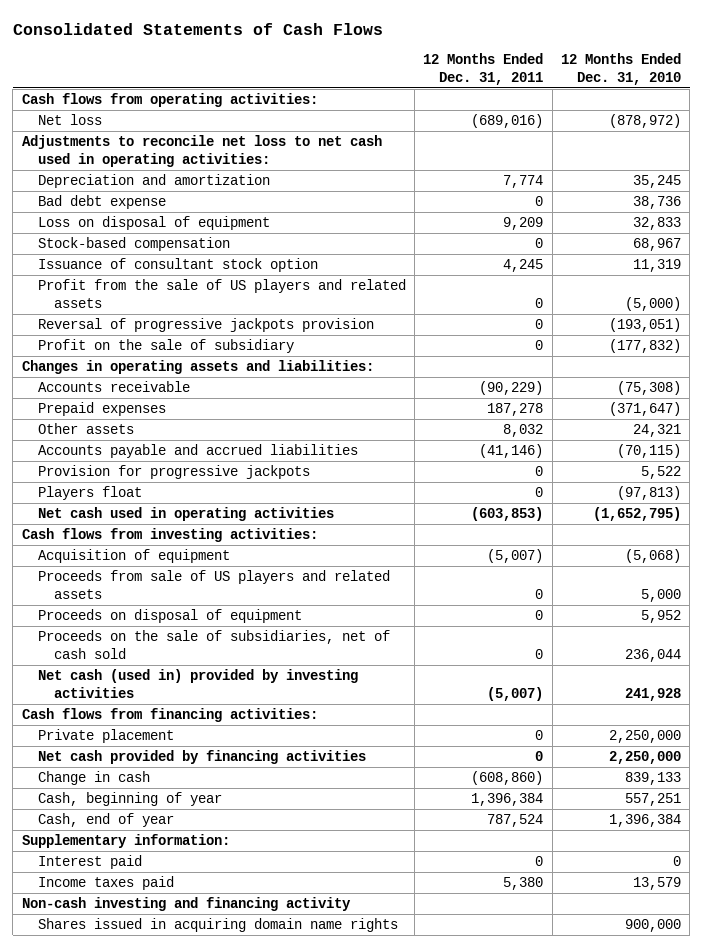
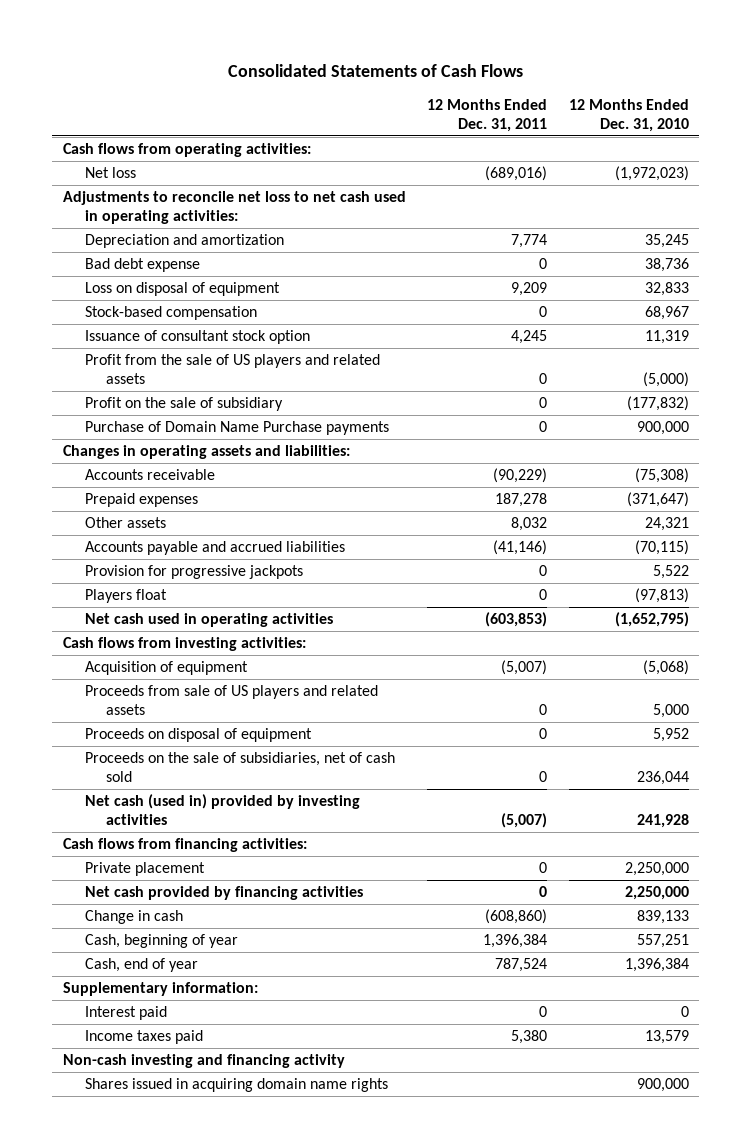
- Net loss | (689,016) | (878,972)
+ Net loss | (689,016) | (1,972,023)
- Reversal of progressive jackpots provision | 0 | (193,051)
+ Purchase of Domain Name Purchase payments | 0 | 900,000

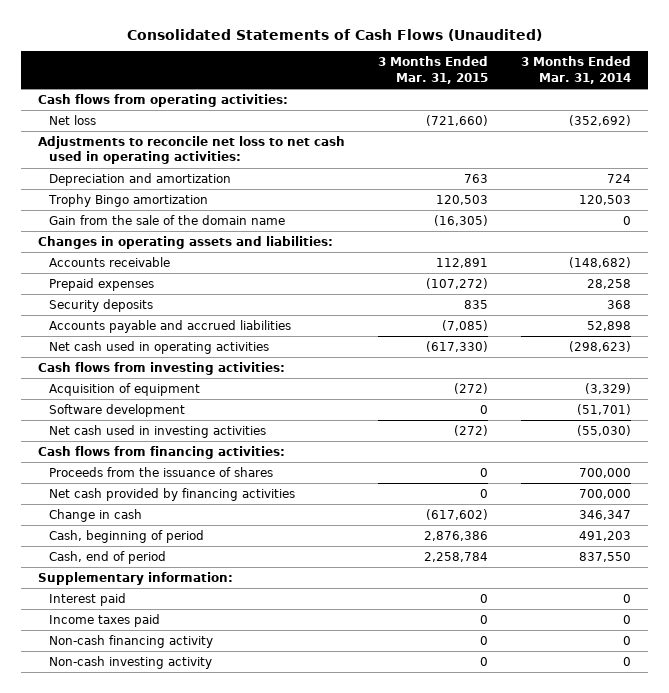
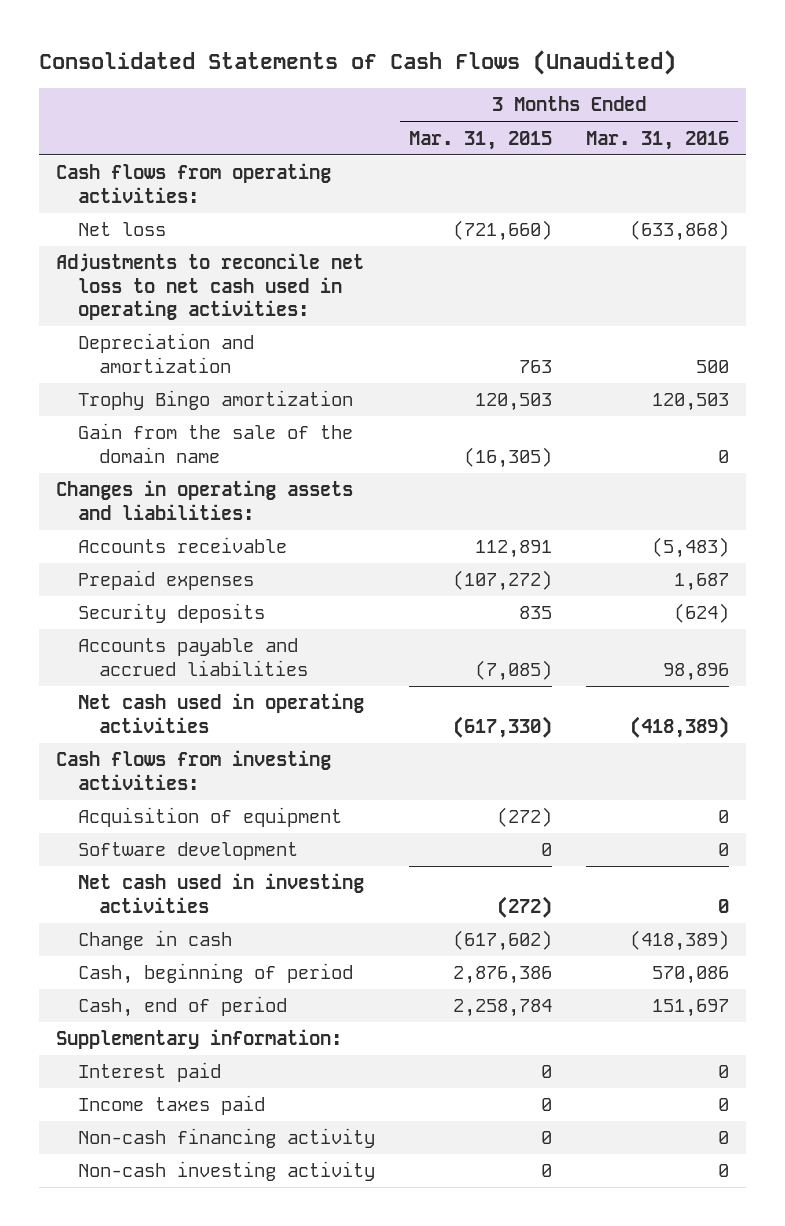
- | 3 Months Ended Mar. 31, 2015 | 3 Months Ended Mar. 31, 2014
+ | 3 Months Ended Mar. 31, 2015 | 3 Months Ended Mar. 31, 2016
- Cash flows from financing activities:
- Proceeds from the issuance of shares | 0 | 700,000
- Net cash provided by financing activities | 0 | 700,000

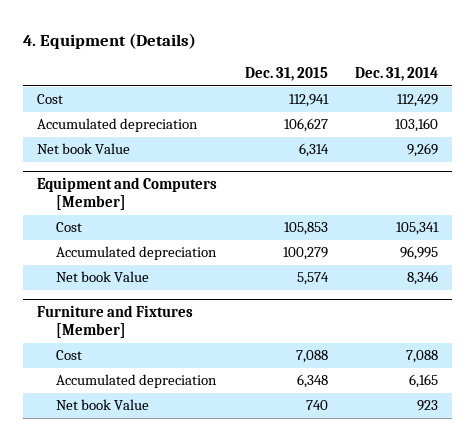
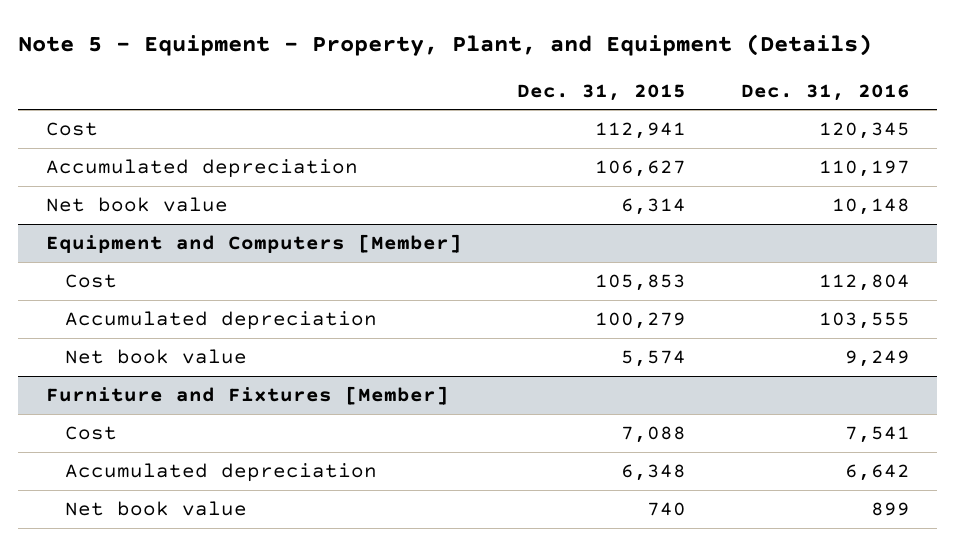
- 4. Equipment (Details)
+ Note 5 - Equipment - Property, Plant, and Equipment (Details)
- | Dec. 31, 2015 | Dec. 31, 2014
+ | Dec. 31, 2015 | Dec. 31, 2016
- Net book Value | 6,314 | 9,269
+ Net book value | 6,314 | 10,148
@ Equipment and Computers [Member]
- Net book Value | 5,574 | 8,346
+ Net book value | 5,574 | 9,249
@ Furniture and Fixtures [Member]
- Net book Value | 740 | 923
+ Net book value | 740 | 899

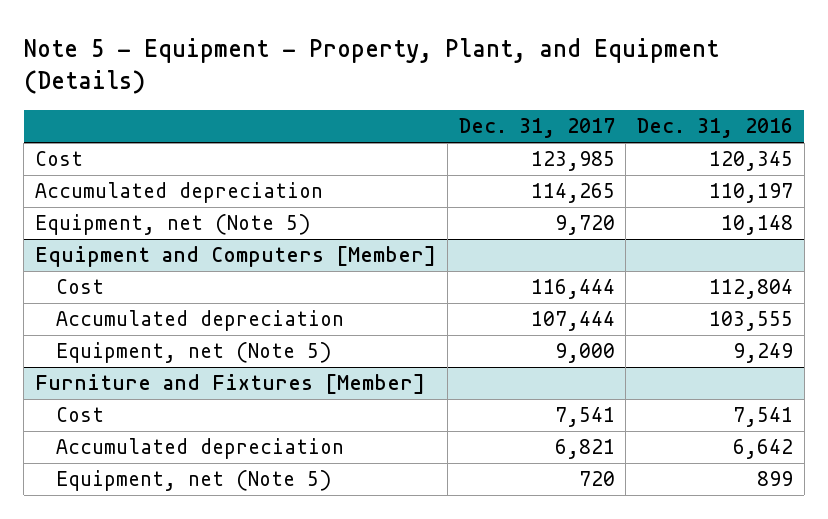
- | Dec. 31, 2015 | Dec. 31, 2016
+ | Dec. 31, 2017 | Dec. 31, 2016
- Net book value | 6,314 | 10,148
+ Equipment, net (Note 5) | 9,720 | 10,148
@ Equipment and Computers [Member]
- Net book value | 5,574 | 9,249
+ Equipment, net (Note 5) | 9,000 | 9,249
@ Furniture and Fixtures [Member]
- Net book value | 740 | 899
+ Equipment, net (Note 5) | 720 | 899

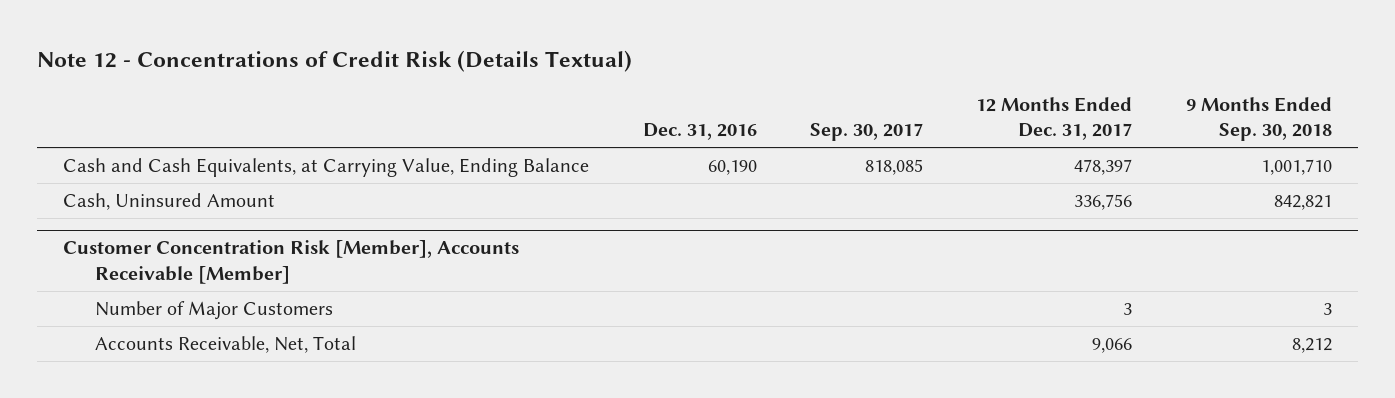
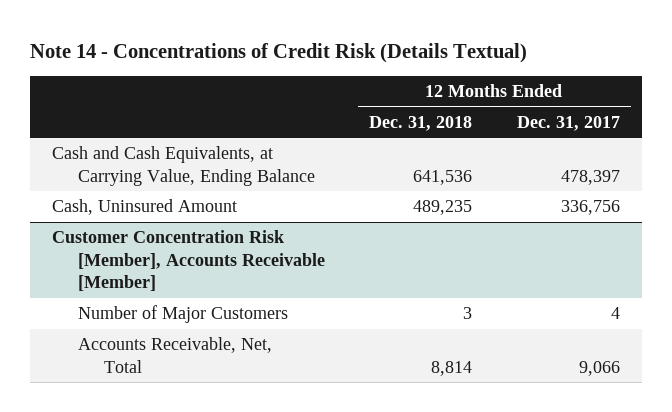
- Note 12 - Concentrations of Credit Risk (Details Textual)
+ Note 14 - Concentrations of Credit Risk (Details Textual)
- | Dec. 31, 2016 | Sep. 30, 2017 | 12 Months Ended Dec. 31, 2017 | 9 Months Ended Sep. 30, 2018
+ | 12 Months Ended Dec. 31, 2018 | 12 Months Ended Dec. 31, 2017
@ Customer Concentration Risk [Member], Accounts Receivable [Member]
- Number of Major Customers | | | 3 | 3
+ Number of Major Customers | 3 | 4

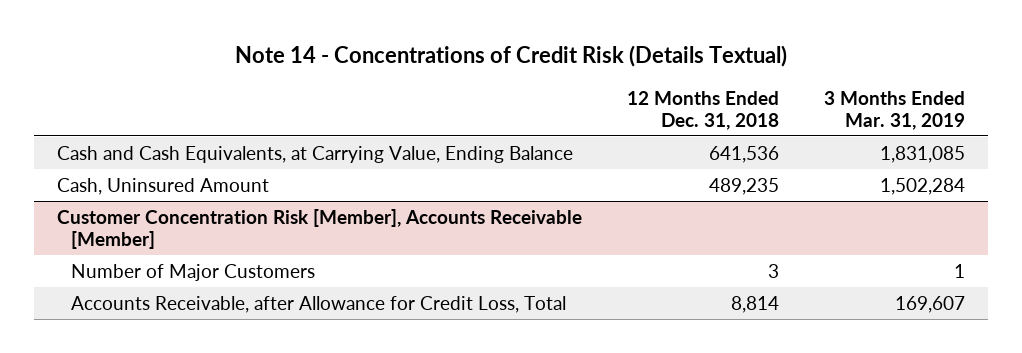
- | 12 Months Ended Dec. 31, 2018 | 12 Months Ended Dec. 31, 2017
+ | 12 Months Ended Dec. 31, 2018 | 3 Months Ended Mar. 31, 2019
@ Customer Concentration Risk [Member], Accounts Receivable [Member]
- Accounts Receivable, Net, Total | 8,814 | 9,066
+ Accounts Receivable, after Allowance for Credit Loss, Total | 8,814 | 169,607

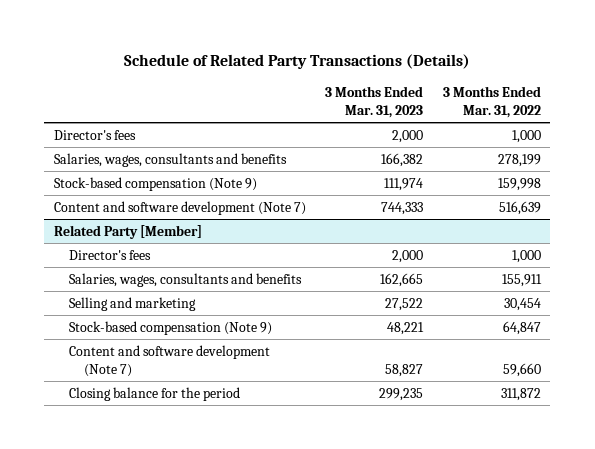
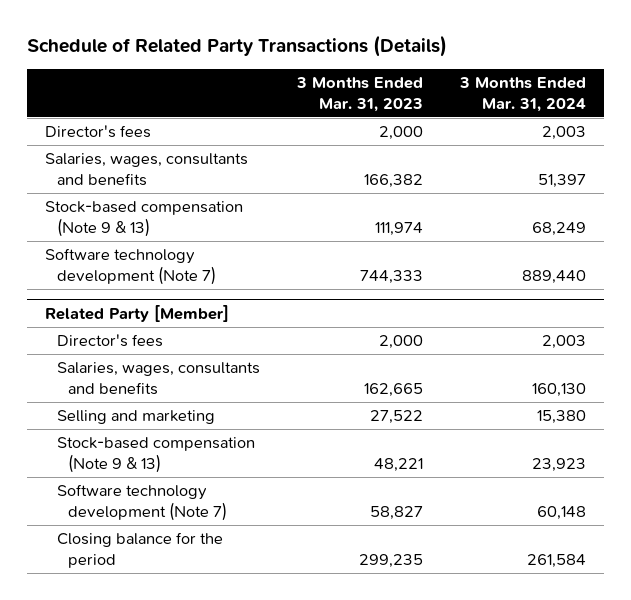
- | 3 Months Ended Mar. 31, 2023 | 3 Months Ended Mar. 31, 2022
+ | 3 Months Ended Mar. 31, 2023 | 3 Months Ended Mar. 31, 2024
- Stock-based compensation (Note 9) | 111,974 | 159,998
- Content and software development (Note 7) | 744,333 | 516,639
+ Stock-based compensation (Note 9 & 13) | 111,974 | 68,249
+ Software technology development (Note 7) | 744,333 | 889,440
@ Related Party [Member]
- Stock-based compensation (Note 9) | 48,221 | 64,847
- Content and software development (Note 7) | 58,827 | 59,660
+ Stock-based compensation (Note 9 & 13) | 48,221 | 23,923
+ Software technology development (Note 7) | 58,827 | 60,148

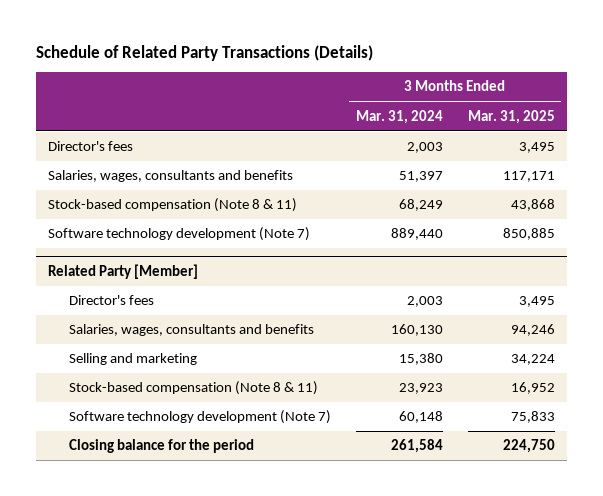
- | 3 Months Ended Mar. 31, 2023 | 3 Months Ended Mar. 31, 2024
+ | 3 Months Ended Mar. 31, 2024 | 3 Months Ended Mar. 31, 2025
- Stock-based compensation (Note 9 & 13) | 111,974 | 68,249
+ Stock-based compensation (Note 8 & 11) | 68,249 | 43,868
@ Related Party [Member]
- Stock-based compensation (Note 9 & 13) | 48,221 | 23,923
+ Stock-based compensation (Note 8 & 11) | 23,923 | 16,952

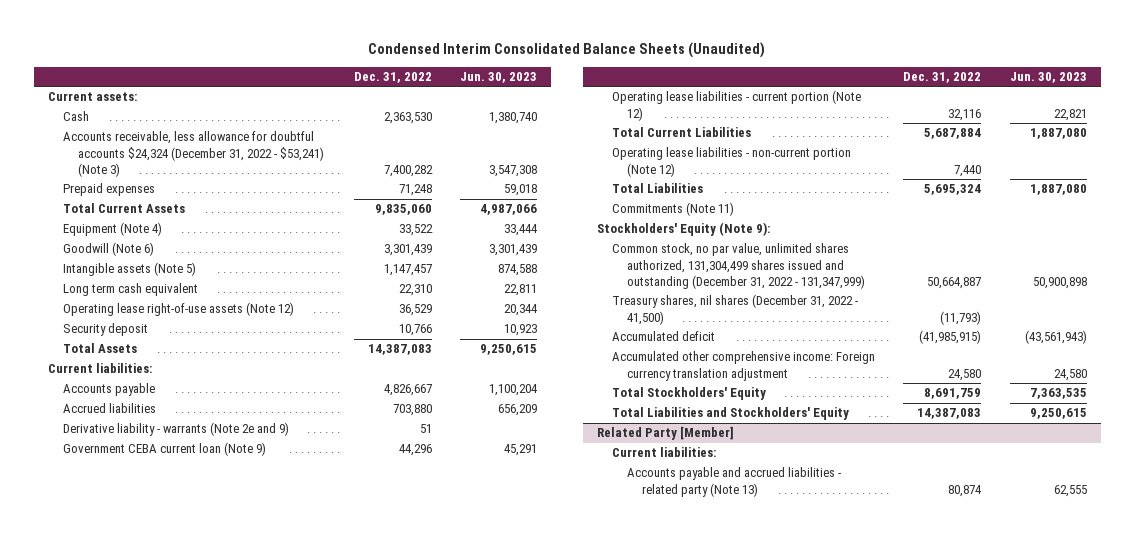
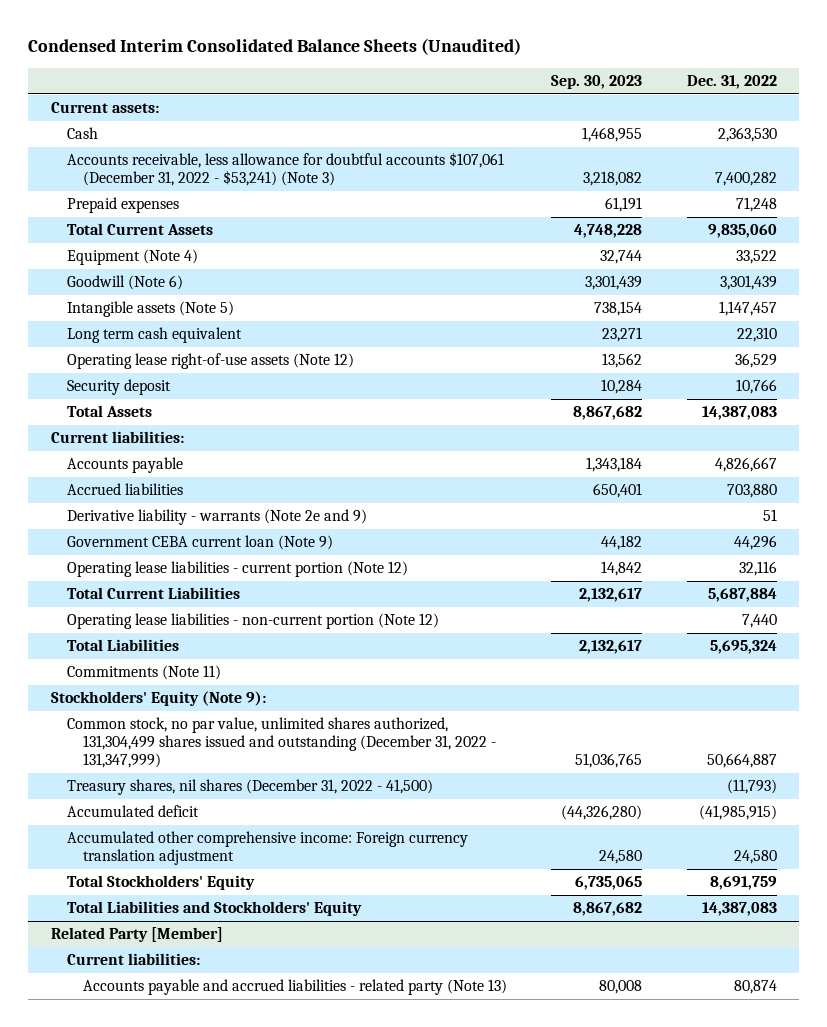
- | Dec. 31, 2022 | Jun. 30, 2023
+ | Sep. 30, 2023 | Dec. 31, 2022
- Accounts receivable, less allowance for doubtful accounts $24,324 (December 31, 2022 - $53,241) (Note 3) | 7,400,282 | 3,547,308
+ Accounts receivable, less allowance for doubtful accounts $107,061 (December 31, 2022 - $53,241) (Note 3) | 3,218,082 | 7,400,282

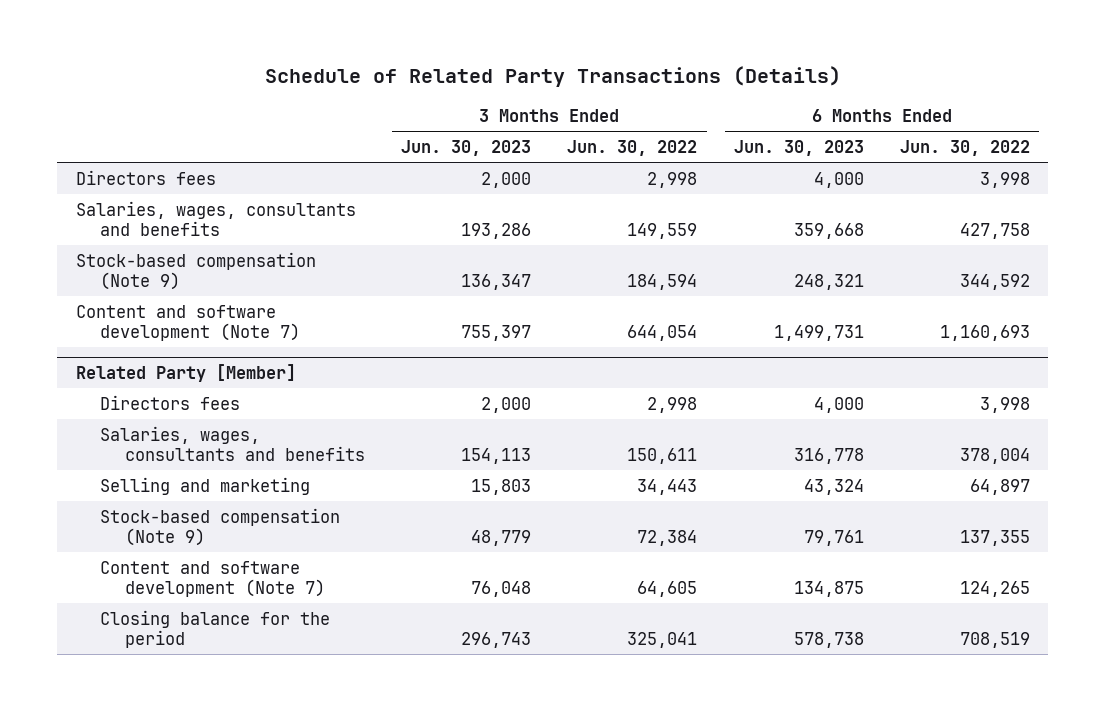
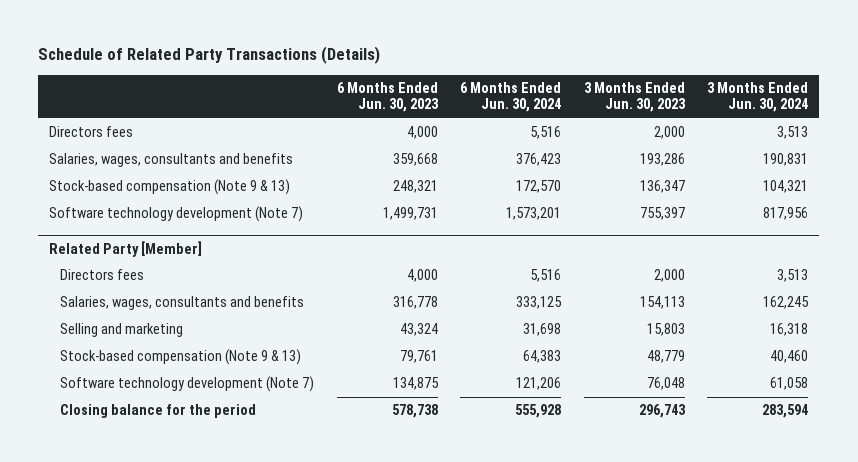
- | 3 Months Ended Jun. 30, 2023 | 3 Months Ended Jun. 30, 2022 | 6 Months Ended Jun. 30, 2023 | 6 Months Ended Jun. 30, 2022
+ | 6 Months Ended Jun. 30, 2023 | 6 Months Ended Jun. 30, 2024 | 3 Months Ended Jun. 30, 2023 | 3 Months Ended Jun. 30, 2024
- Stock-based compensation (Note 9) | 136,347 | 184,594 | 248,321 | 344,592
- Content and software development (Note 7) | 755,397 | 644,054 | 1,499,731 | 1,160,693
+ Stock-based compensation (Note 9 & 13) | 248,321 | 172,570 | 136,347 | 104,321
+ Software technology development (Note 7) | 1,499,731 | 1,573,201 | 755,397 | 817,956
@ Related Party [Member]
- Stock-based compensation (Note 9) | 48,779 | 72,384 | 79,761 | 137,355
- Content and software development (Note 7) | 76,048 | 64,605 | 134,875 | 124,265
+ Stock-based compensation (Note 9 & 13) | 79,761 | 64,383 | 48,779 | 40,460
+ Software technology development (Note 7) | 134,875 | 121,206 | 76,048 | 61,058

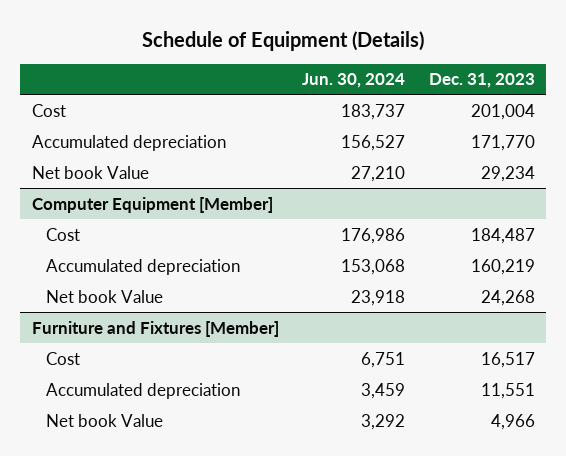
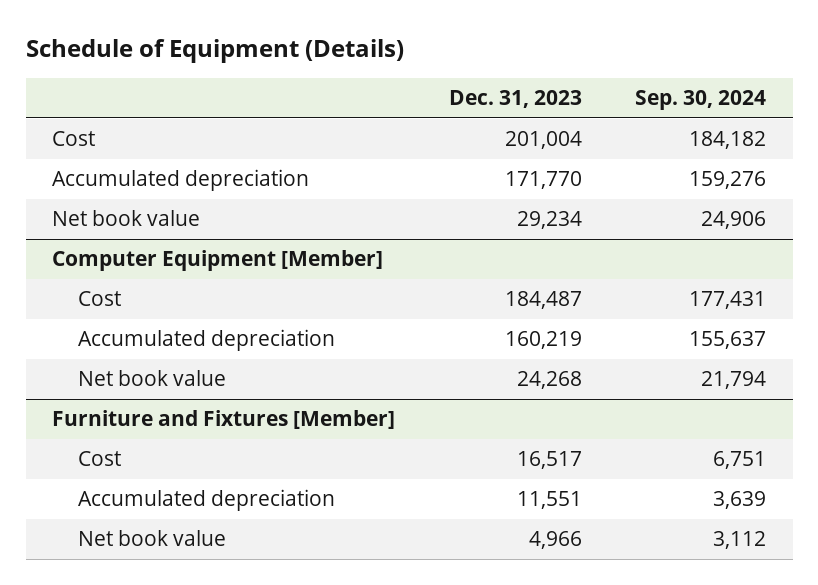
- | Jun. 30, 2024 | Dec. 31, 2023
+ | Dec. 31, 2023 | Sep. 30, 2024
- Net book Value | 27,210 | 29,234
+ Net book value | 29,234 | 24,906
@ Computer Equipment [Member]
- Net book Value | 23,918 | 24,268
+ Net book value | 24,268 | 21,794
@ Furniture and Fixtures [Member]
- Net book Value | 3,292 | 4,966
+ Net book value | 4,966 | 3,112

